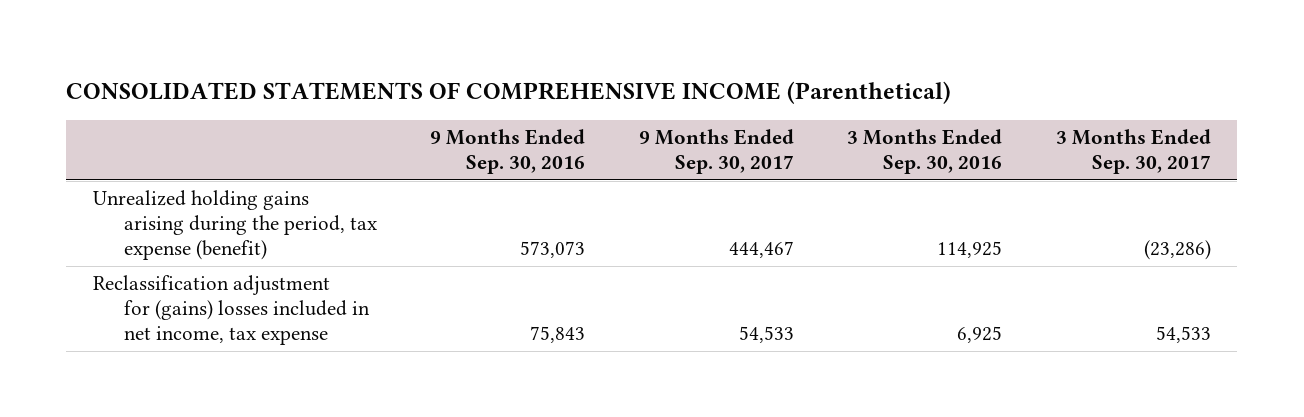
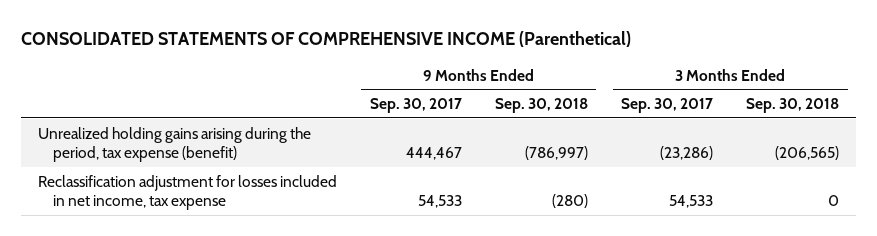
- | 9 Months Ended Sep. 30, 2016 | 9 Months Ended Sep. 30, 2017 | 3 Months Ended Sep. 30, 2016 | 3 Months Ended Sep. 30, 2017
+ | 9 Months Ended Sep. 30, 2017 | 9 Months Ended Sep. 30, 2018 | 3 Months Ended Sep. 30, 2017 | 3 Months Ended Sep. 30, 2018
- Reclassification adjustment for (gains) losses included in net income, tax expense | 75,843 | 54,533 | 6,925 | 54,533
+ Reclassification adjustment for losses included in net income, tax expense | 54,533 | (280) | 54,533 | 0

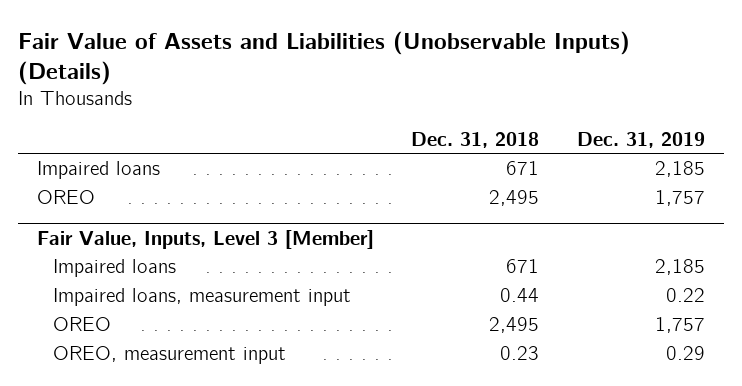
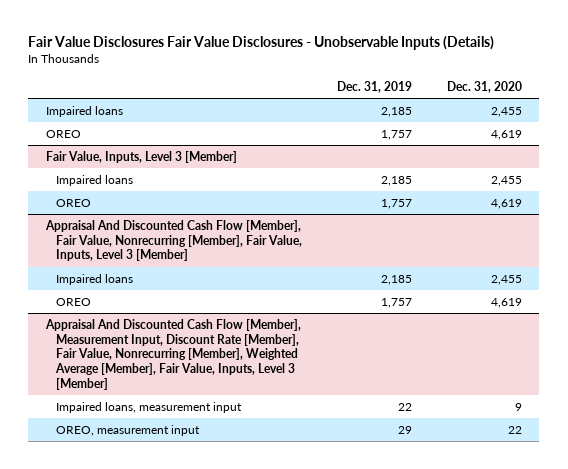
- Fair Value of Assets and Liabilities (Unobservable Inputs) (Details)
+ Fair Value Disclosures Fair Value Disclosures - Unobservable Inputs (Details)
- | Dec. 31, 2018 | Dec. 31, 2019
+ | Dec. 31, 2019 | Dec. 31, 2020
@ Fair Value, Inputs, Level 3 [Member]
- Impaired loans, measurement input | 0.44 | 0.22
- OREO, measurement input | 0.23 | 0.29
+ Appraisal And Discounted Cash Flow [Member], Fair Value, Nonrecurring [Member], Fair Value, Inputs, Level 3 [Member]
+ Impaired loans | 2,185 | 2,455
+ OREO | 1,757 | 4,619
+ Appraisal And Discounted Cash Flow [Member], Measurement Input, Discount Rate [Member], Fair Value, Nonrecurring [Member], Weighted Average [Member], Fair Value, Inputs, Level 3 [Member]
+ Impaired loans, measurement input | 22 | 9
+ OREO, measurement input | 29 | 22

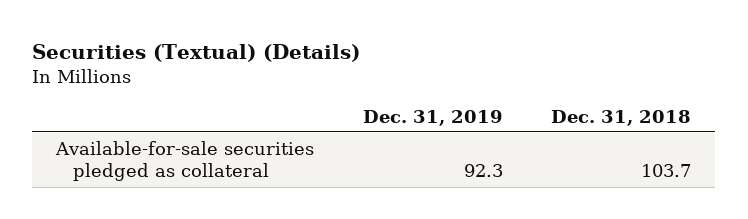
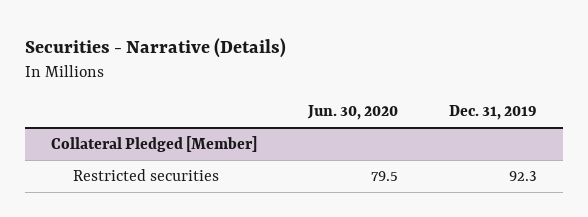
- Securities (Textual) (Details)
+ Securities - Narrative (Details)
- | Dec. 31, 2019 | Dec. 31, 2018
+ | Jun. 30, 2020 | Dec. 31, 2019
- Available-for-sale securities pledged as collateral | 92.3 | 103.7
+ Collateral Pledged [Member]
+ Restricted securities | 79.5 | 92.3

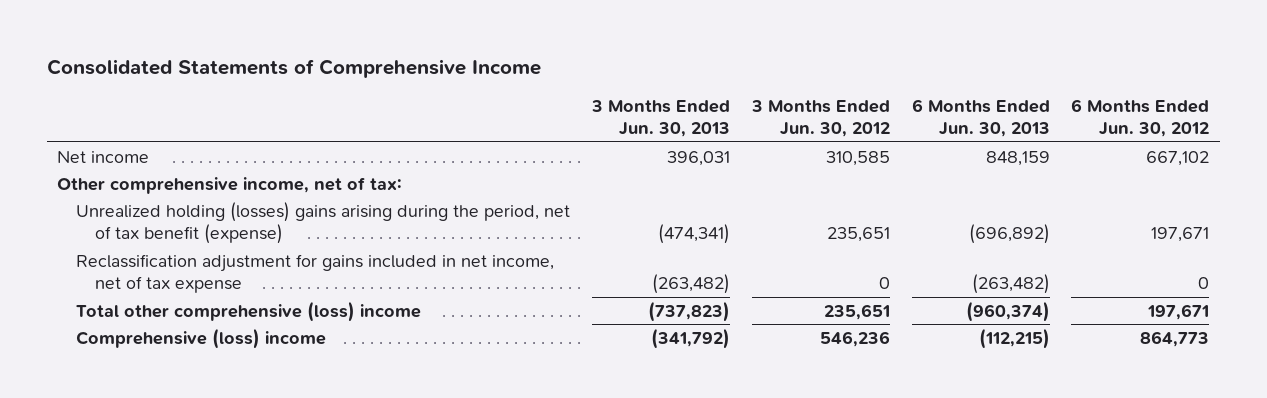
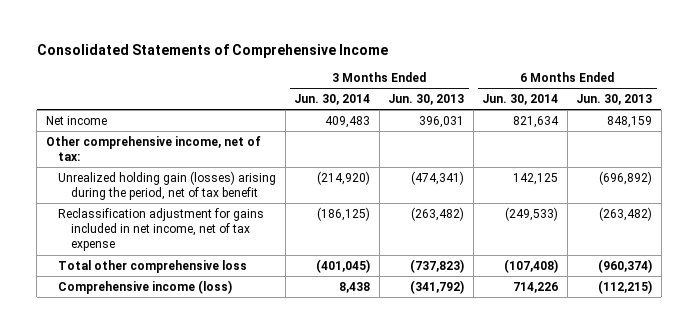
- | 3 Months Ended Jun. 30, 2013 | 3 Months Ended Jun. 30, 2012 | 6 Months Ended Jun. 30, 2013 | 6 Months Ended Jun. 30, 2012
+ | 3 Months Ended Jun. 30, 2014 | 3 Months Ended Jun. 30, 2013 | 6 Months Ended Jun. 30, 2014 | 6 Months Ended Jun. 30, 2013
- Unrealized holding (losses) gains arising during the period, net of tax benefit (expense) | (474,341) | 235,651 | (696,892) | 197,671
+ Unrealized holding gain (losses) arising during the period, net of tax benefit | (214,920) | (474,341) | 142,125 | (696,892)
- Total other comprehensive (loss) income | (737,823) | 235,651 | (960,374) | 197,671
- Comprehensive (loss) income | (341,792) | 546,236 | (112,215) | 864,773
+ Total other comprehensive loss | (401,045) | (737,823) | (107,408) | (960,374)
+ Comprehensive income (loss) | 8,438 | (341,792) | 714,226 | (112,215)

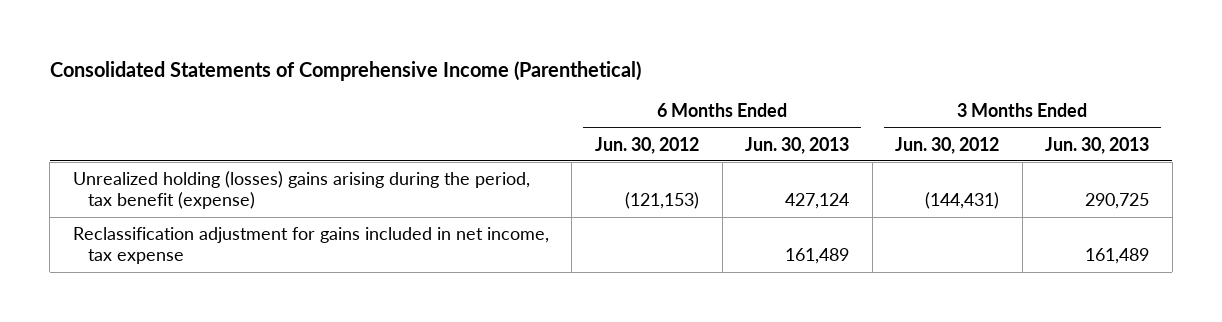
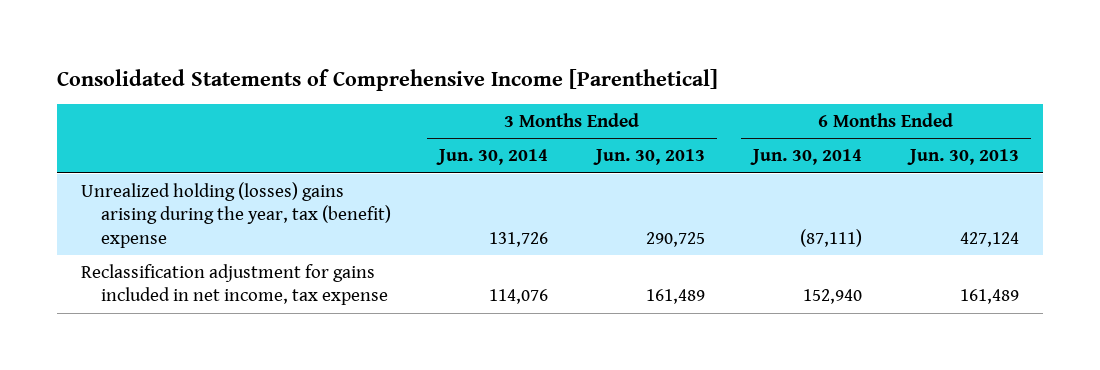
- Consolidated Statements of Comprehensive Income (Parenthetical)
+ Consolidated Statements of Comprehensive Income [Parenthetical]
- | 6 Months Ended Jun. 30, 2012 | 6 Months Ended Jun. 30, 2013 | 3 Months Ended Jun. 30, 2012 | 3 Months Ended Jun. 30, 2013
+ | 3 Months Ended Jun. 30, 2014 | 3 Months Ended Jun. 30, 2013 | 6 Months Ended Jun. 30, 2014 | 6 Months Ended Jun. 30, 2013
- Unrealized holding (losses) gains arising during the period, tax benefit (expense) | (121,153) | 427,124 | (144,431) | 290,725
+ Unrealized holding (losses) gains arising during the year, tax (benefit) expense | 131,726 | 290,725 | (87,111) | 427,124

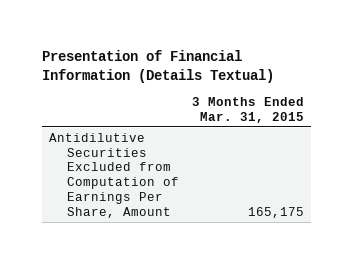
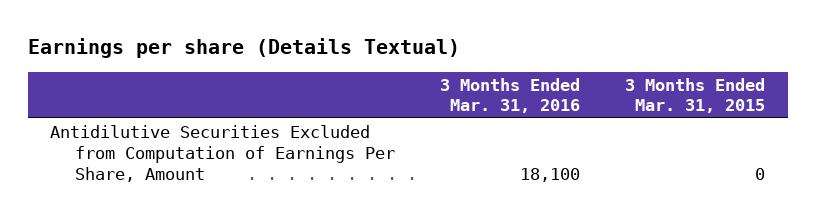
- Presentation of Financial Information (Details Textual)
+ Earnings per share (Details Textual)
- | 3 Months Ended Mar. 31, 2015
+ | 3 Months Ended Mar. 31, 2016 | 3 Months Ended Mar. 31, 2015
- Antidilutive Securities Excluded from Computation of Earnings Per Share, Amount | 165,175
+ Antidilutive Securities Excluded from Computation of Earnings Per Share, Amount | 18,100 | 0

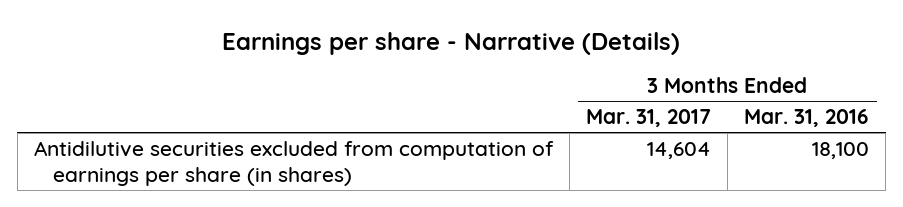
- Earnings per share (Details Textual)
+ Earnings per share - Narrative (Details)
- | 3 Months Ended Mar. 31, 2016 | 3 Months Ended Mar. 31, 2015
+ | 3 Months Ended Mar. 31, 2017 | 3 Months Ended Mar. 31, 2016
- Antidilutive Securities Excluded from Computation of Earnings Per Share, Amount | 18,100 | 0
+ Antidilutive securities excluded from computation of earnings per share (in shares) | 14,604 | 18,100

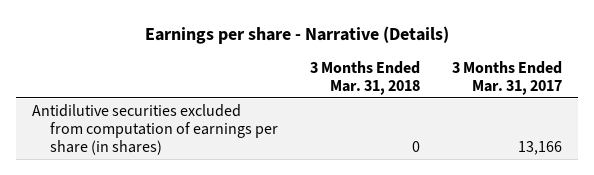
- | 3 Months Ended Mar. 31, 2017 | 3 Months Ended Mar. 31, 2016
+ | 3 Months Ended Mar. 31, 2018 | 3 Months Ended Mar. 31, 2017
- Antidilutive securities excluded from computation of earnings per share (in shares) | 14,604 | 18,100
+ Antidilutive securities excluded from computation of earnings per share (in shares) | 0 | 13,166

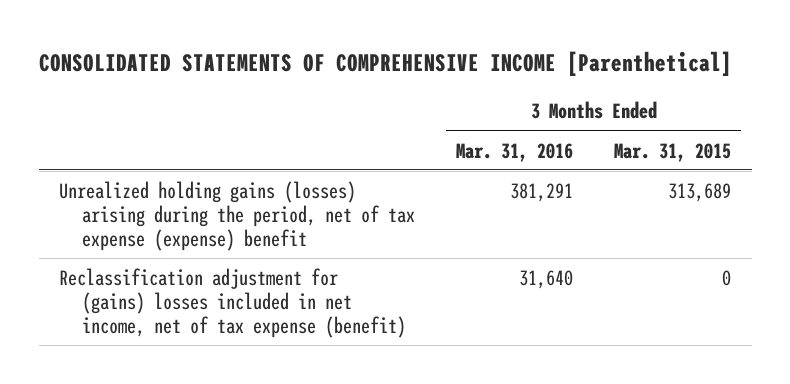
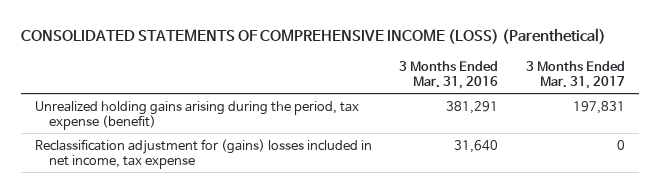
- CONSOLIDATED STATEMENTS OF COMPREHENSIVE INCOME [Parenthetical]
+ CONSOLIDATED STATEMENTS OF COMPREHENSIVE INCOME (LOSS) (Parenthetical)
- | 3 Months Ended Mar. 31, 2016 | 3 Months Ended Mar. 31, 2015
+ | 3 Months Ended Mar. 31, 2016 | 3 Months Ended Mar. 31, 2017
- Unrealized holding gains (losses) arising during the period, net of tax expense (expense) benefit | 381,291 | 313,689
- Reclassification adjustment for (gains) losses included in net income, net of tax expense (benefit) | 31,640 | 0
+ Unrealized holding gains arising during the period, tax expense (benefit) | 381,291 | 197,831
+ Reclassification adjustment for (gains) losses included in net income, tax expense | 31,640 | 0

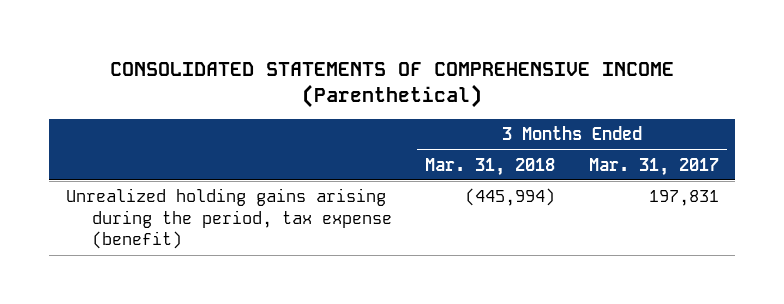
- CONSOLIDATED STATEMENTS OF COMPREHENSIVE INCOME (LOSS) (Parenthetical)
+ CONSOLIDATED STATEMENTS OF COMPREHENSIVE INCOME (Parenthetical)
- | 3 Months Ended Mar. 31, 2016 | 3 Months Ended Mar. 31, 2017
+ | 3 Months Ended Mar. 31, 2018 | 3 Months Ended Mar. 31, 2017
- Reclassification adjustment for (gains) losses included in net income, tax expense | 31,640 | 0

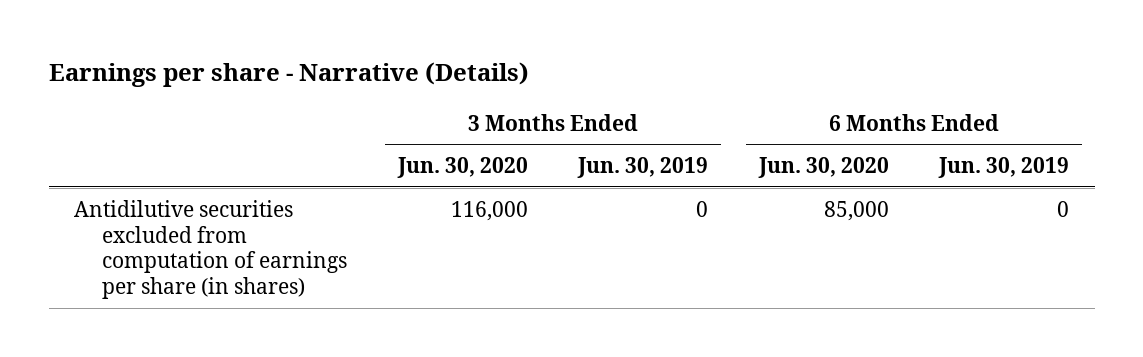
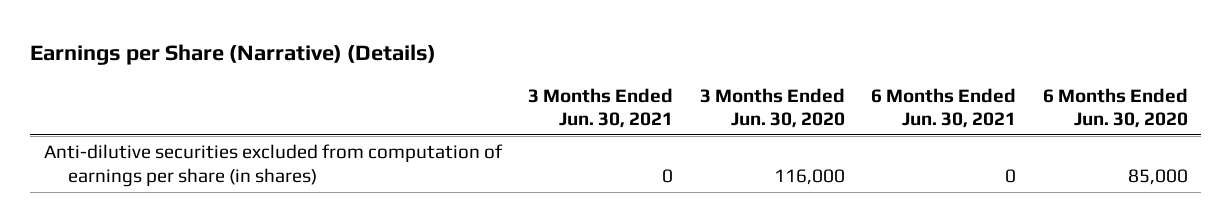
- Earnings per share - Narrative (Details)
+ Earnings per Share (Narrative) (Details)
- | 3 Months Ended Jun. 30, 2020 | 3 Months Ended Jun. 30, 2019 | 6 Months Ended Jun. 30, 2020 | 6 Months Ended Jun. 30, 2019
+ | 3 Months Ended Jun. 30, 2021 | 3 Months Ended Jun. 30, 2020 | 6 Months Ended Jun. 30, 2021 | 6 Months Ended Jun. 30, 2020
- Antidilutive securities excluded from computation of earnings per share (in shares) | 116,000 | 0 | 85,000 | 0
+ Anti-dilutive securities excluded from computation of earnings per share (in shares) | 0 | 116,000 | 0 | 85,000

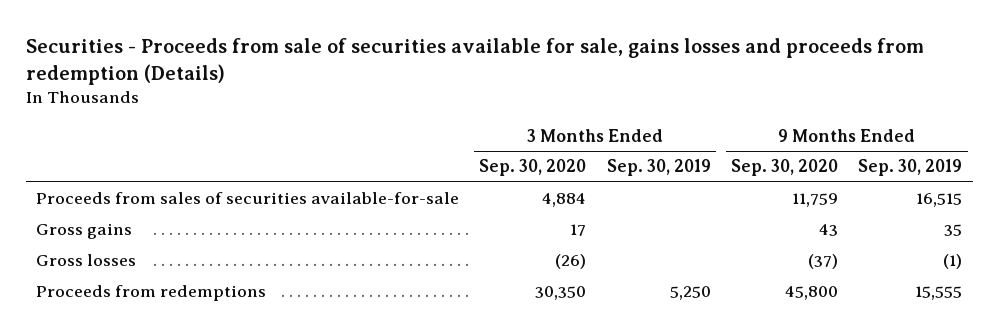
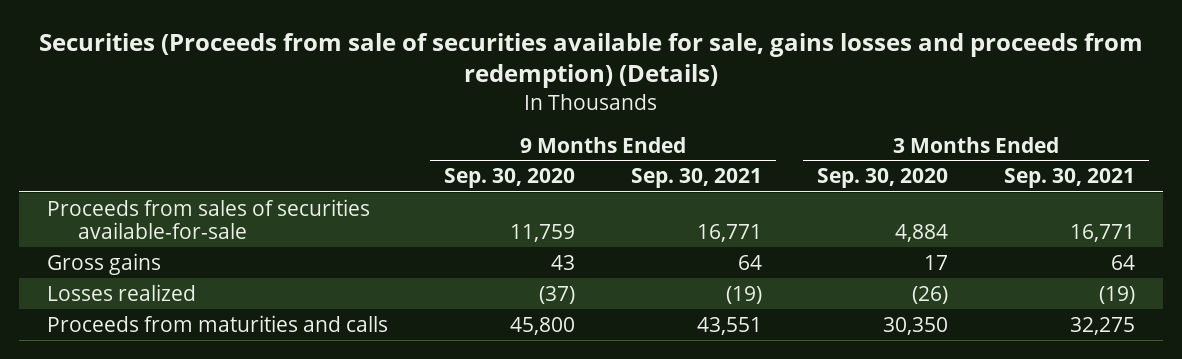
- Securities - Proceeds from sale of securities available for sale, gains losses and proceeds from redemption (Details)
+ Securities (Proceeds from sale of securities available for sale, gains losses and proceeds from redemption) (Details)
- | 3 Months Ended Sep. 30, 2020 | 3 Months Ended Sep. 30, 2019 | 9 Months Ended Sep. 30, 2020 | 9 Months Ended Sep. 30, 2019
+ | 9 Months Ended Sep. 30, 2020 | 9 Months Ended Sep. 30, 2021 | 3 Months Ended Sep. 30, 2020 | 3 Months Ended Sep. 30, 2021
- Gross losses | (26) | | (37) | (1)
- Proceeds from redemptions | 30,350 | 5,250 | 45,800 | 15,555
+ Losses realized | (37) | (19) | (26) | (19)
+ Proceeds from maturities and calls | 45,800 | 43,551 | 30,350 | 32,275

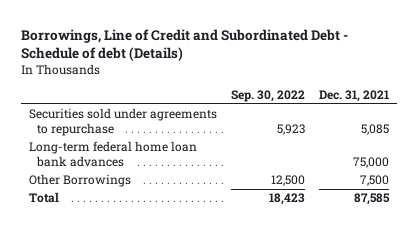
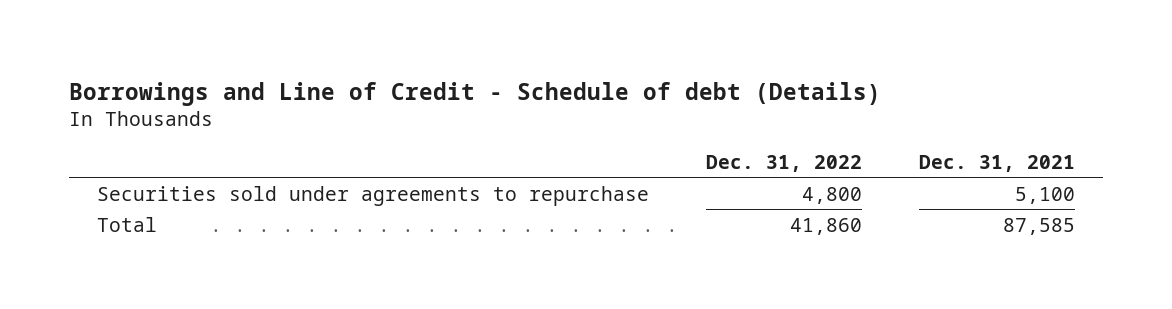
- Borrowings, Line of Credit and Subordinated Debt - Schedule of debt (Details)
+ Borrowings and Line of Credit - Schedule of debt (Details)
- | Sep. 30, 2022 | Dec. 31, 2021
+ | Dec. 31, 2022 | Dec. 31, 2021
- Securities sold under agreements to repurchase | 5,923 | 5,085
- Long-term federal home loan bank advances | | 75,000
- Other Borrowings | 12,500 | 7,500
+ Securities sold under agreements to repurchase | 4,800 | 5,100

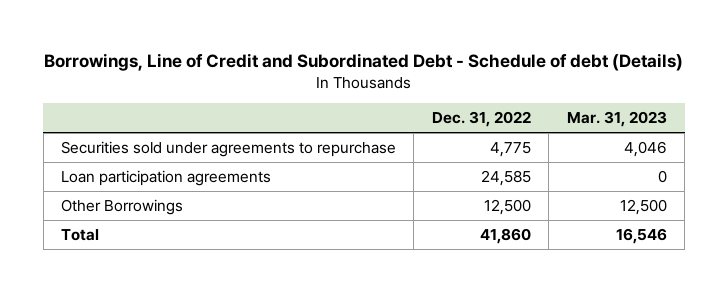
- Borrowings and Line of Credit - Schedule of debt (Details)
+ Borrowings, Line of Credit and Subordinated Debt - Schedule of debt (Details)
- | Dec. 31, 2022 | Dec. 31, 2021
+ | Dec. 31, 2022 | Mar. 31, 2023
- Securities sold under agreements to repurchase | 4,800 | 5,100
+ Securities sold under agreements to repurchase | 4,775 | 4,046
+ Loan participation agreements | 24,585 | 0
+ Other Borrowings | 12,500 | 12,500

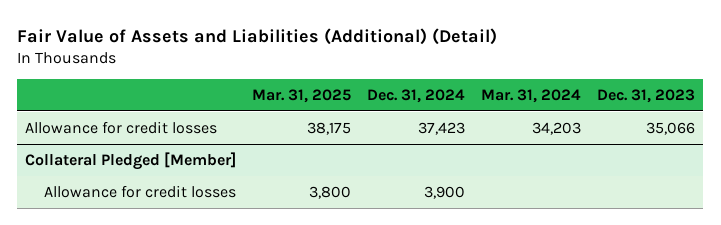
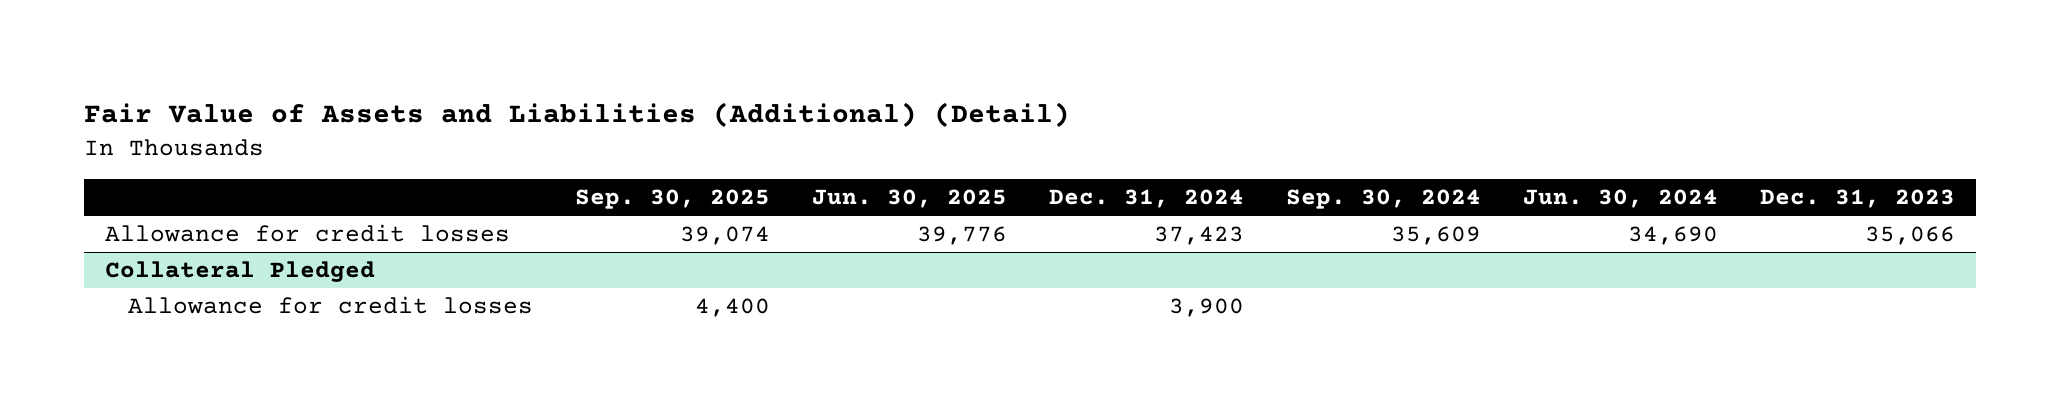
- | Mar. 31, 2025 | Dec. 31, 2024 | Mar. 31, 2024 | Dec. 31, 2023
+ | Sep. 30, 2025 | Jun. 30, 2025 | Dec. 31, 2024 | Sep. 30, 2024 | Jun. 30, 2024 | Dec. 31, 2023
- Collateral Pledged [Member]
+ Collateral Pledged

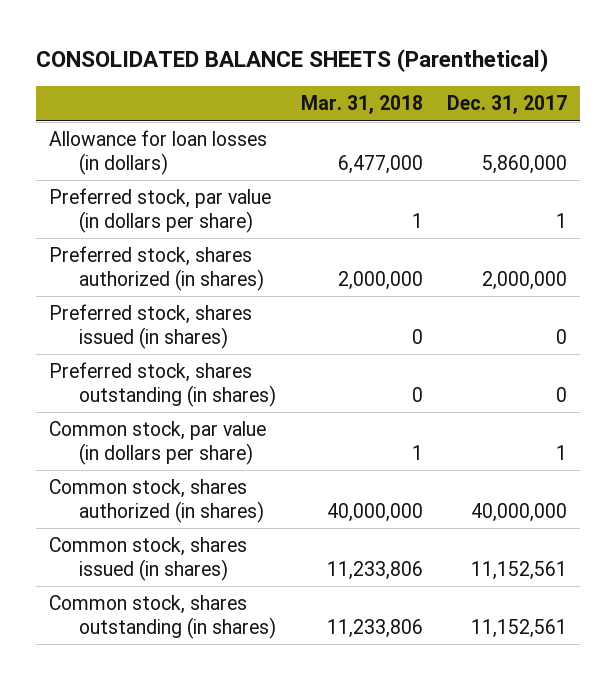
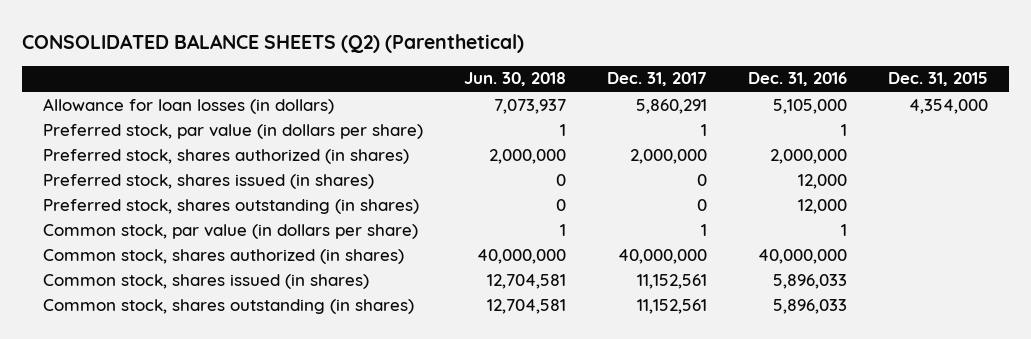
- CONSOLIDATED BALANCE SHEETS (Parenthetical)
+ CONSOLIDATED BALANCE SHEETS (Q2) (Parenthetical)
- | Mar. 31, 2018 | Dec. 31, 2017
+ | Jun. 30, 2018 | Dec. 31, 2017 | Dec. 31, 2016 | Dec. 31, 2015
- Allowance for loan losses (in dollars) | 6,477,000 | 5,860,000
+ Allowance for loan losses (in dollars) | 7,073,937 | 5,860,291 | 5,105,000 | 4,354,000

